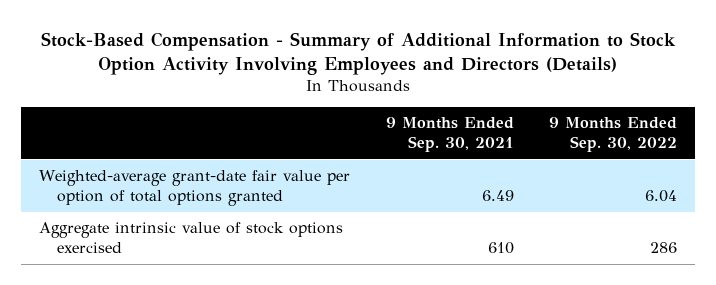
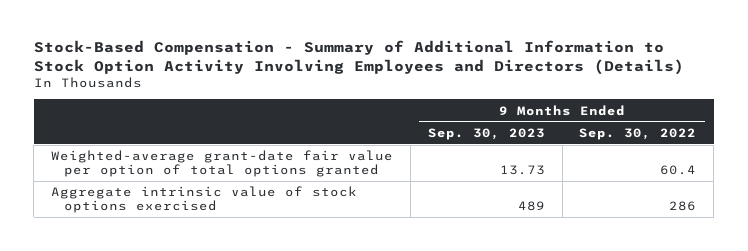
- | 9 Months Ended Sep. 30, 2021 | 9 Months Ended Sep. 30, 2022
+ | 9 Months Ended Sep. 30, 2023 | 9 Months Ended Sep. 30, 2022
- Weighted-average grant-date fair value per option of total options granted | 6.49 | 6.04
+ Weighted-average grant-date fair value per option of total options granted | 13.73 | 60.4

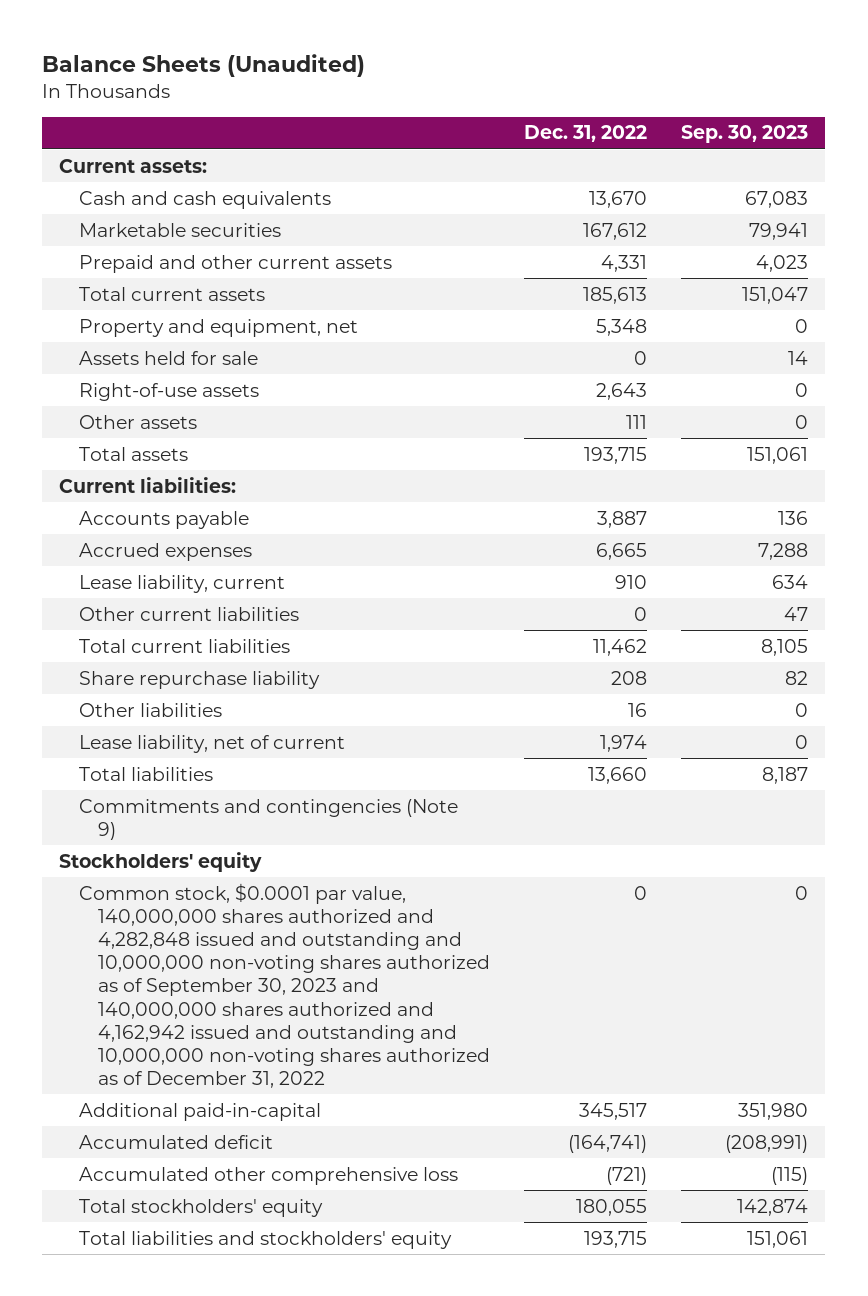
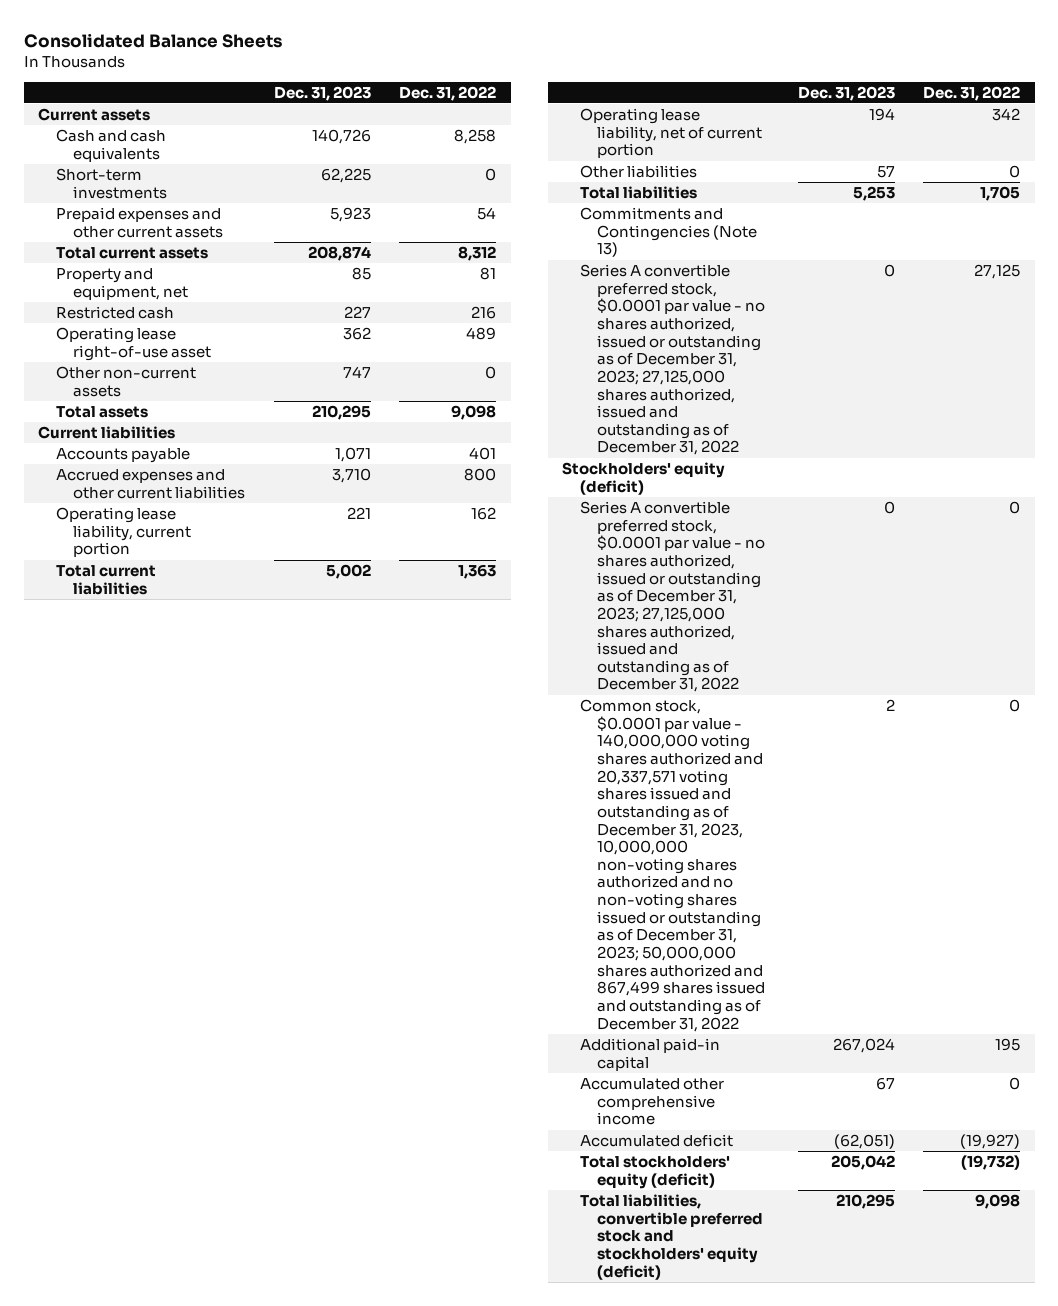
- Balance Sheets (Unaudited)
+ Consolidated Balance Sheets
- | Dec. 31, 2022 | Sep. 30, 2023
+ | Dec. 31, 2023 | Dec. 31, 2022
- Current assets:
- Cash and cash equivalents | 13,670 | 67,083
- Marketable securities | 167,612 | 79,941
- Prepaid and other current assets | 4,331 | 4,023
- Total current assets | 185,613 | 151,047
- Property and equipment, net | 5,348 | 0
- Assets held for sale | 0 | 14
- Right-of-use assets | 2,643 | 0
- Other assets | 111 | 0
- Total assets | 193,715 | 151,061
- Current liabilities:
- Accounts payable | 3,887 | 136
- Accrued expenses | 6,665 | 7,288
- Lease liability, current | 910 | 634
- Other current liabilities | 0 | 47
- Total current liabilities | 11,462 | 8,105
- Share repurchase liability | 208 | 82
- Other liabilities | 16 | 0
- Lease liability, net of current | 1,974 | 0
- Total liabilities | 13,660 | 8,187
- Commitments and contingencies (Note 9)
- Stockholders' equity
- Common stock, $0.0001 par value, 140,000,000 shares authorized and 4,282,848 issued and outstanding and 10,000,000 non-voting shares authorized as of September 30, 2023 and 140,000,000 shares authorized and 4,162,942 issued and outstanding and 10,000,000 non-voting shares authorized as of December 31, 2022 | 0 | 0
- Additional paid-in-capital | 345,517 | 351,980
- Accumulated deficit | (164,741) | (208,991)
- Accumulated other comprehensive loss | (721) | (115)
- Total stockholders' equity | 180,055 | 142,874
- Total liabilities and stockholders' equity | 193,715 | 151,061
+ Current assets
+ Cash and cash equivalents | 140,726 | 8,258
+ Short-term investments | 62,225 | 0
+ Prepaid expenses and other current assets | 5,923 | 54
+ Total current assets | 208,874 | 8,312
+ Property and equipment, net | 85 | 81
+ Restricted cash | 227 | 216
+ Operating lease right-of-use asset | 362 | 489
+ Other non-current assets | 747 | 0
+ Total assets | 210,295 | 9,098
+ Current liabilities
+ Accounts payable | 1,071 | 401
+ Accrued expenses and other current liabilities | 3,710 | 800
+ Operating lease liability, current portion | 221 | 162
+ Total current liabilities | 5,002 | 1,363
+ Operating lease liability, net of current portion | 194 | 342
+ Other liabilities | 57 | 0
+ Total liabilities | 5,253 | 1,705
+ Commitments and Contingencies (Note 13)
+ Series A convertible preferred stock, $0.0001 par value - no shares authorized, issued or outstanding as of December 31, 2023; 27,125,000 shares authorized, issued and outstanding as of December 31, 2022 | 0 | 27,125
+ Stockholders' equity (deficit)
+ Series A convertible preferred stock, $0.0001 par value - no shares authorized, issued or outstanding as of December 31, 2023; 27,125,000 shares authorized, issued and outstanding as of December 31, 2022 | 0 | 0
+ Common stock, $0.0001 par value - 140,000,000 voting shares authorized and 20,337,571 voting shares issued and outstanding as of December 31, 2023, 10,000,000 non-voting shares authorized and no non-voting shares issued or outstanding as of December 31, 2023; 50,000,000 shares authorized and 867,499 shares issued and outstanding as of December 31, 2022 | 2 | 0
+ Additional paid-in capital | 267,024 | 195
+ Accumulated other comprehensive income | 67 | 0
+ Accumulated deficit | (62,051) | (19,927)
+ Total stockholders' equity (deficit) | 205,042 | (19,732)
+ Total liabilities, convertible preferred stock and stockholders' equity (deficit) | 210,295 | 9,098

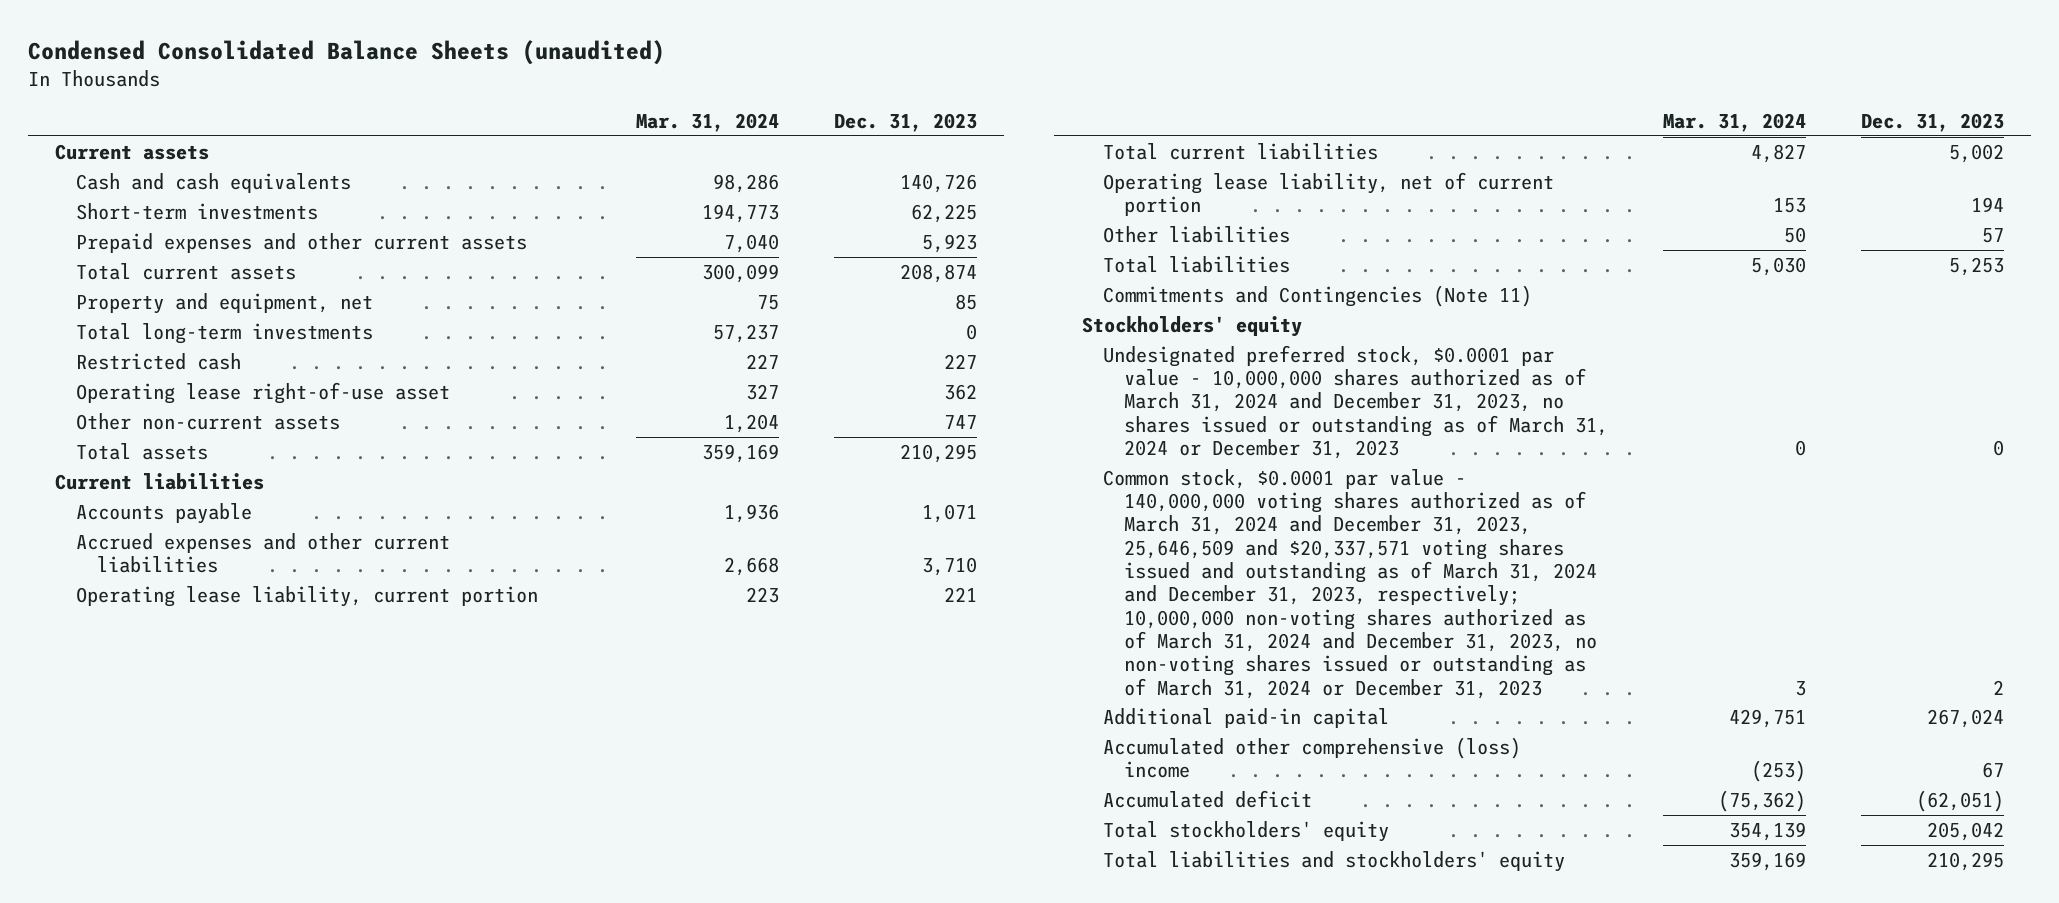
- Consolidated Balance Sheets
+ Condensed Consolidated Balance Sheets (unaudited)
- | Dec. 31, 2023 | Dec. 31, 2022
+ | Mar. 31, 2024 | Dec. 31, 2023
+ Total long-term investments | 57,237 | 0
- Commitments and Contingencies (Note 13)
- Series A convertible preferred stock, $0.0001 par value - no shares authorized, issued or outstanding as of December 31, 2023; 27,125,000 shares authorized, issued and outstanding as of December 31, 2022 | 0 | 27,125
- Stockholders' equity (deficit)
- Series A convertible preferred stock, $0.0001 par value - no shares authorized, issued or outstanding as of December 31, 2023; 27,125,000 shares authorized, issued and outstanding as of December 31, 2022 | 0 | 0
- Common stock, $0.0001 par value - 140,000,000 voting shares authorized and 20,337,571 voting shares issued and outstanding as of December 31, 2023, 10,000,000 non-voting shares authorized and no non-voting shares issued or outstanding as of December 31, 2023; 50,000,000 shares authorized and 867,499 shares issued and outstanding as of December 31, 2022 | 2 | 0
+ Commitments and Contingencies (Note 11)
+ Stockholders' equity
+ Undesignated preferred stock, $0.0001 par value - 10,000,000 shares authorized as of March 31, 2024 and December 31, 2023, no shares issued or outstanding as of March 31, 2024 or December 31, 2023 | 0 | 0
+ Common stock, $0.0001 par value - 140,000,000 voting shares authorized as of March 31, 2024 and December 31, 2023, 25,646,509 and $20,337,571 voting shares issued and outstanding as of March 31, 2024 and December 31, 2023, respectively; 10,000,000 non-voting shares authorized as of March 31, 2024 and December 31, 2023, no non-voting shares issued or outstanding as of March 31, 2024 or December 31, 2023 | 3 | 2
- Accumulated other comprehensive income | 67 | 0
+ Accumulated other comprehensive (loss) income | (253) | 67
- Total stockholders' equity (deficit) | 205,042 | (19,732)
- Total liabilities, convertible preferred stock and stockholders' equity (deficit) | 210,295 | 9,098
+ Total stockholders' equity | 354,139 | 205,042
+ Total liabilities and stockholders' equity | 359,169 | 210,295

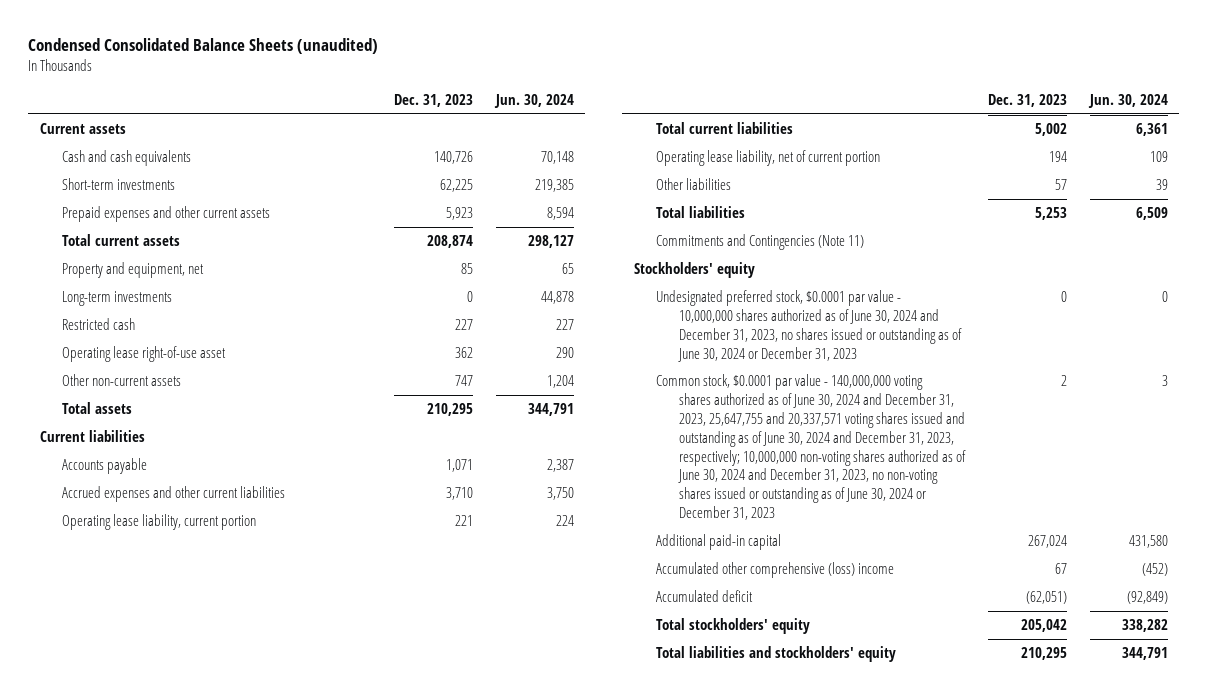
- | Mar. 31, 2024 | Dec. 31, 2023
+ | Dec. 31, 2023 | Jun. 30, 2024
- Total long-term investments | 57,237 | 0
+ Long-term investments | 0 | 44,878
- Undesignated preferred stock, $0.0001 par value - 10,000,000 shares authorized as of March 31, 2024 and December 31, 2023, no shares issued or outstanding as of March 31, 2024 or December 31, 2023 | 0 | 0
- Common stock, $0.0001 par value - 140,000,000 voting shares authorized as of March 31, 2024 and December 31, 2023, 25,646,509 and $20,337,571 voting shares issued and outstanding as of March 31, 2024 and December 31, 2023, respectively; 10,000,000 non-voting shares authorized as of March 31, 2024 and December 31, 2023, no non-voting shares issued or outstanding as of March 31, 2024 or December 31, 2023 | 3 | 2
+ Undesignated preferred stock, $0.0001 par value - 10,000,000 shares authorized as of June 30, 2024 and December 31, 2023, no shares issued or outstanding as of June 30, 2024 or December 31, 2023 | 0 | 0
+ Common stock, $0.0001 par value - 140,000,000 voting shares authorized as of June 30, 2024 and December 31, 2023, 25,647,755 and 20,337,571 voting shares issued and outstanding as of June 30, 2024 and December 31, 2023, respectively; 10,000,000 non-voting shares authorized as of June 30, 2024 and December 31, 2023, no non-voting shares issued or outstanding as of June 30, 2024 or December 31, 2023 | 2 | 3

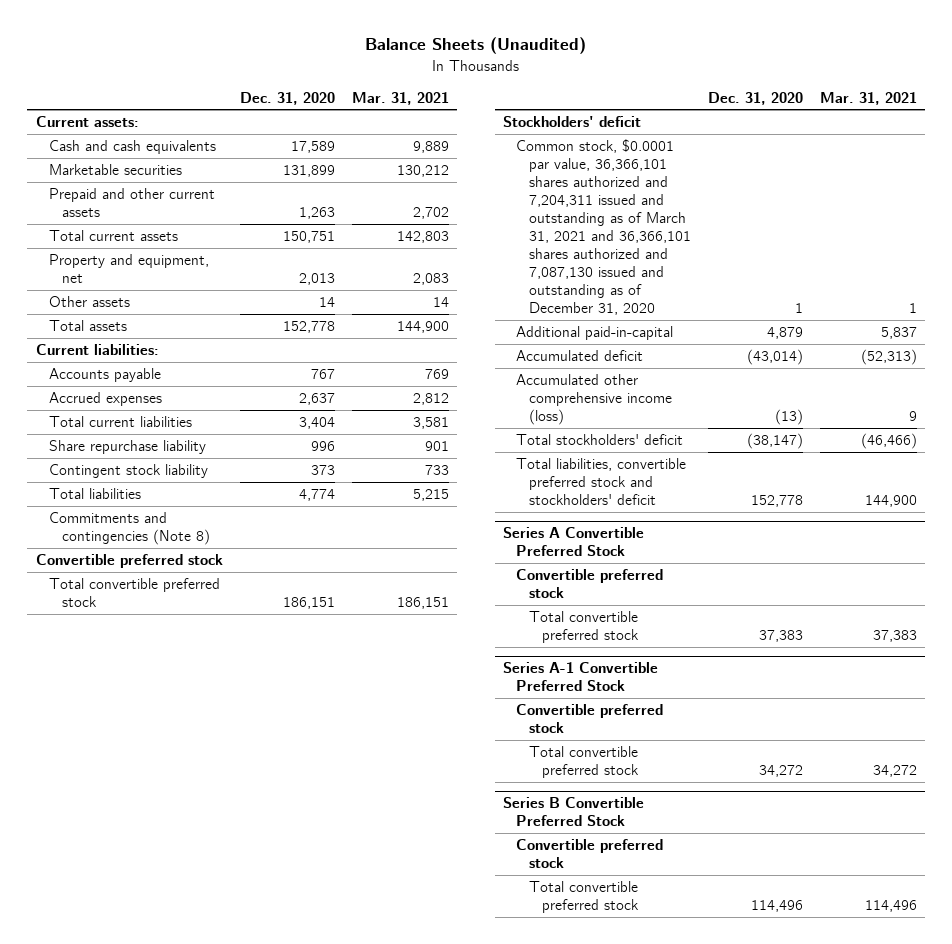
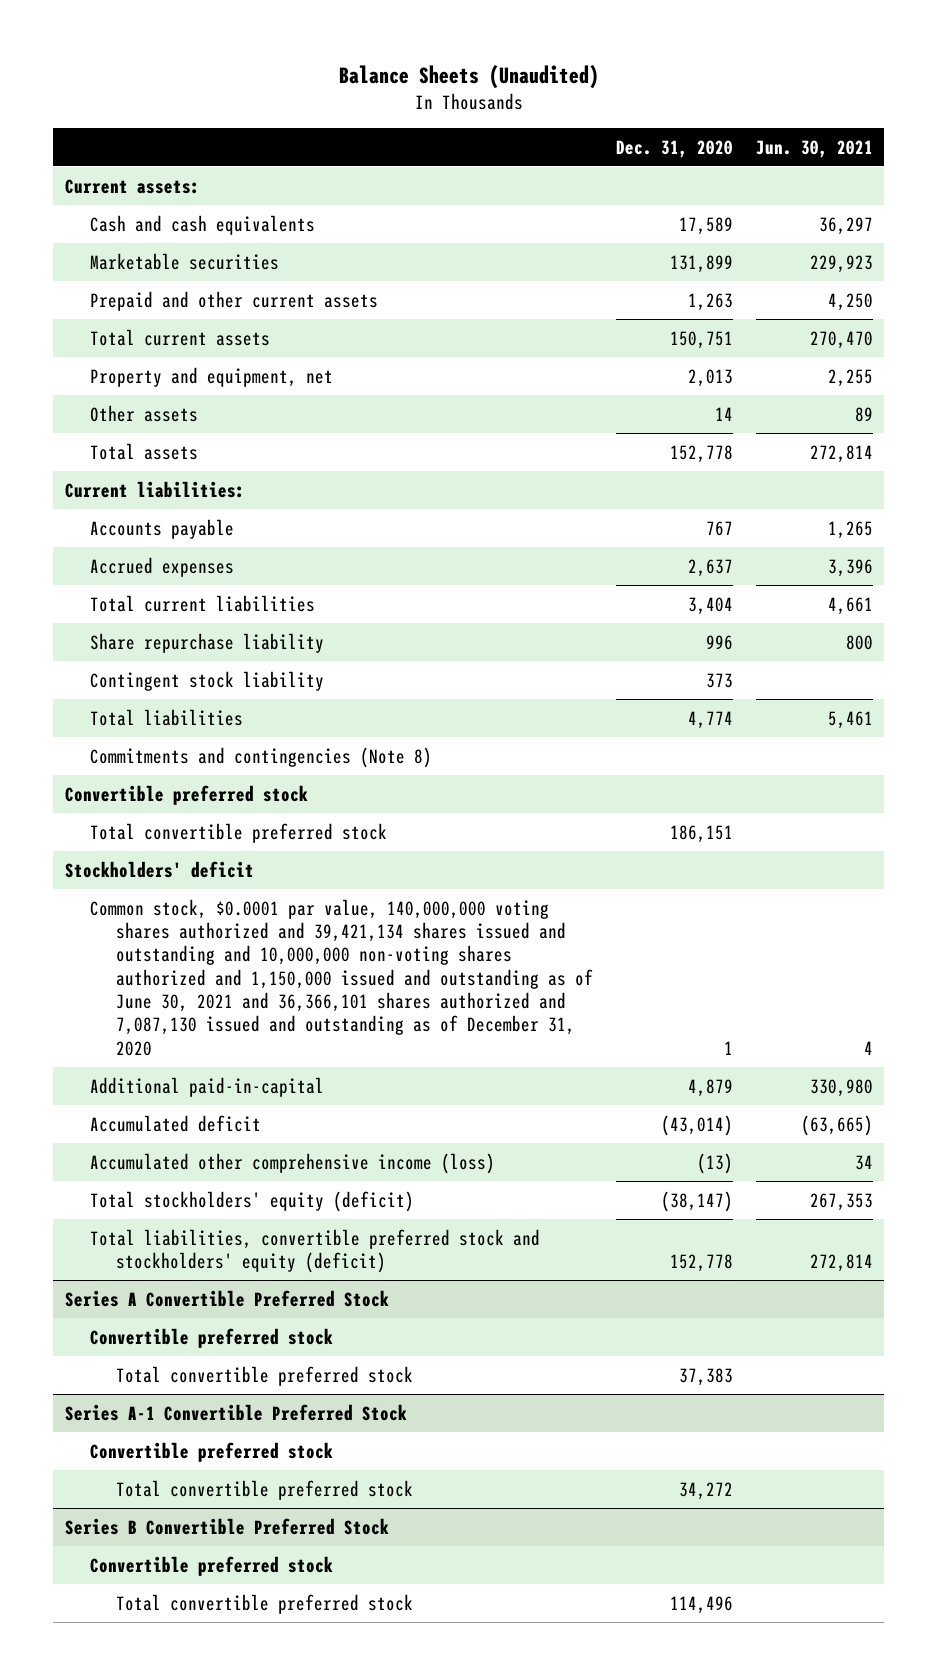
- | Dec. 31, 2020 | Mar. 31, 2021
+ | Dec. 31, 2020 | Jun. 30, 2021
- Common stock, $0.0001 par value, 36,366,101 shares authorized and 7,204,311 issued and outstanding as of March 31, 2021 and 36,366,101 shares authorized and 7,087,130 issued and outstanding as of December 31, 2020 | 1 | 1
+ Common stock, $0.0001 par value, 140,000,000 voting shares authorized and 39,421,134 shares issued and outstanding and 10,000,000 non-voting shares authorized and 1,150,000 issued and outstanding as of June 30, 2021 and 36,366,101 shares authorized and 7,087,130 issued and outstanding as of December 31, 2020 | 1 | 4
- Total stockholders' deficit | (38,147) | (46,466)
- Total liabilities, convertible preferred stock and stockholders' deficit | 152,778 | 144,900
+ Total stockholders' equity (deficit) | (38,147) | 267,353
+ Total liabilities, convertible preferred stock and stockholders' equity (deficit) | 152,778 | 272,814

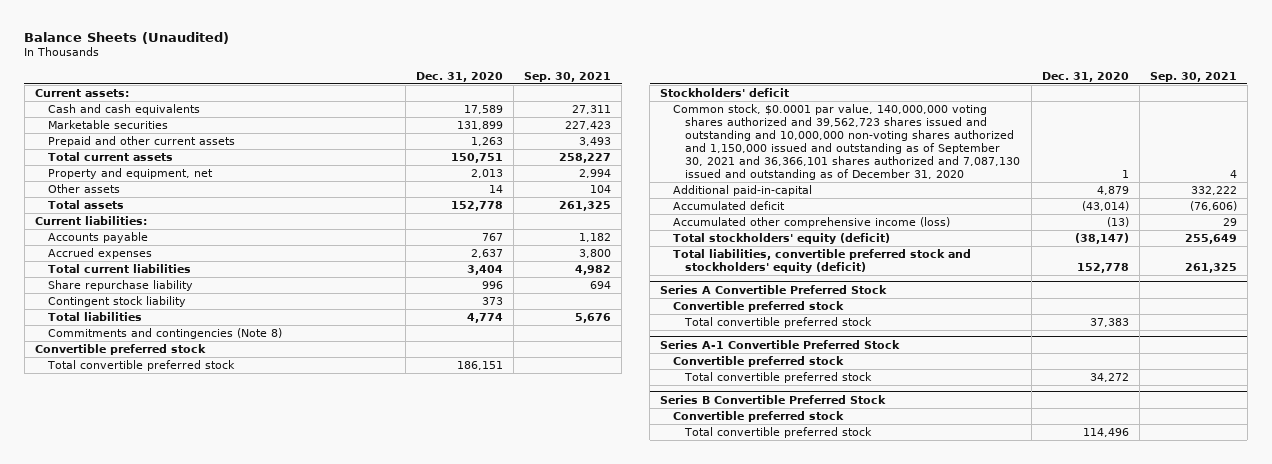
- | Dec. 31, 2020 | Jun. 30, 2021
+ | Dec. 31, 2020 | Sep. 30, 2021
- Common stock, $0.0001 par value, 140,000,000 voting shares authorized and 39,421,134 shares issued and outstanding and 10,000,000 non-voting shares authorized and 1,150,000 issued and outstanding as of June 30, 2021 and 36,366,101 shares authorized and 7,087,130 issued and outstanding as of December 31, 2020 | 1 | 4
+ Common stock, $0.0001 par value, 140,000,000 voting shares authorized and 39,562,723 shares issued and outstanding and 10,000,000 non-voting shares authorized and 1,150,000 issued and outstanding as of September 30, 2021 and 36,366,101 shares authorized and 7,087,130 issued and outstanding as of December 31, 2020 | 1 | 4

